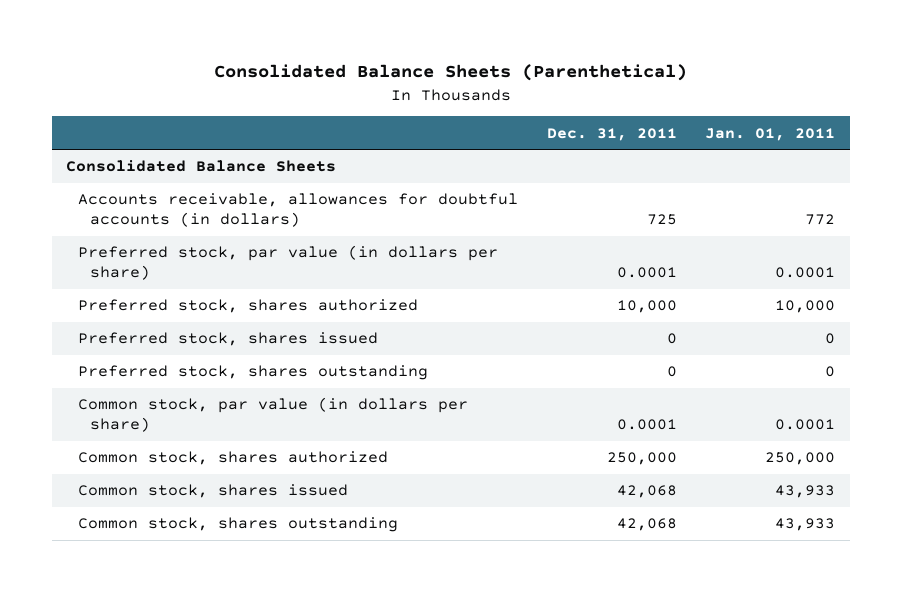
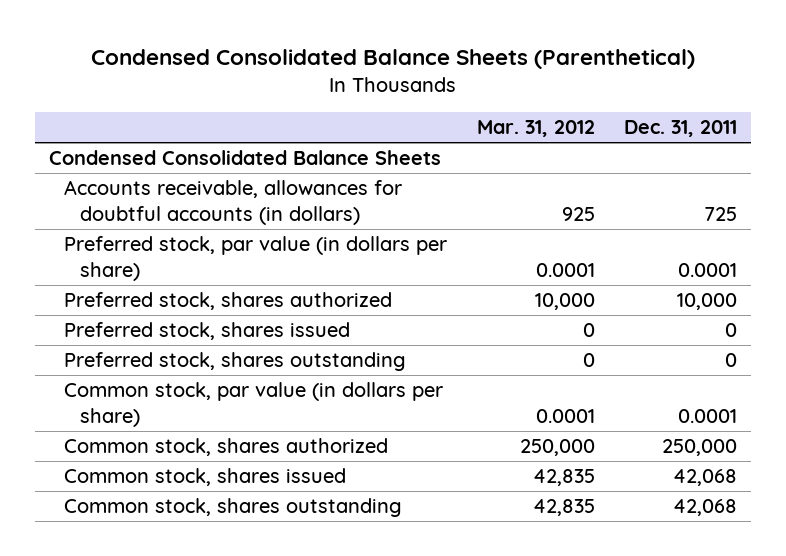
- Consolidated Balance Sheets (Parenthetical)
+ Condensed Consolidated Balance Sheets (Parenthetical)
- | Dec. 31, 2011 | Jan. 01, 2011
+ | Mar. 31, 2012 | Dec. 31, 2011
- Consolidated Balance Sheets
+ Condensed Consolidated Balance Sheets

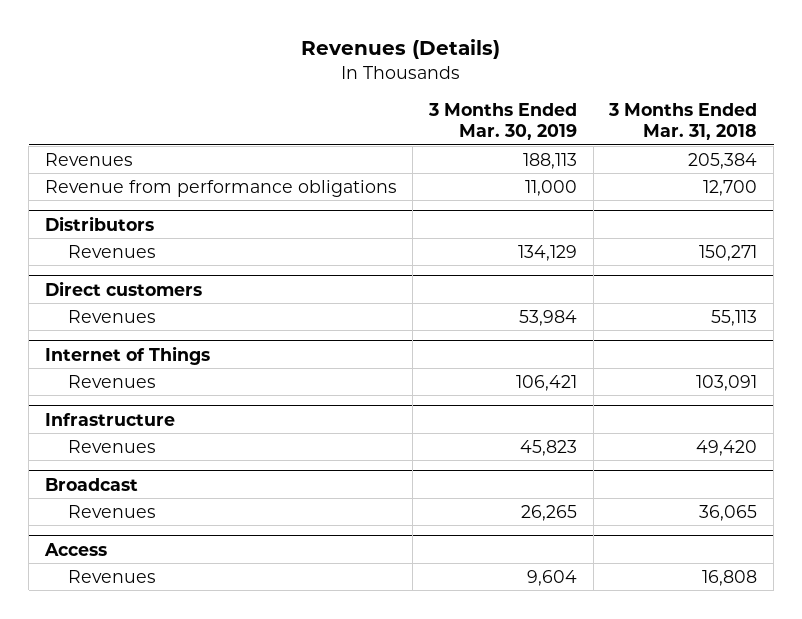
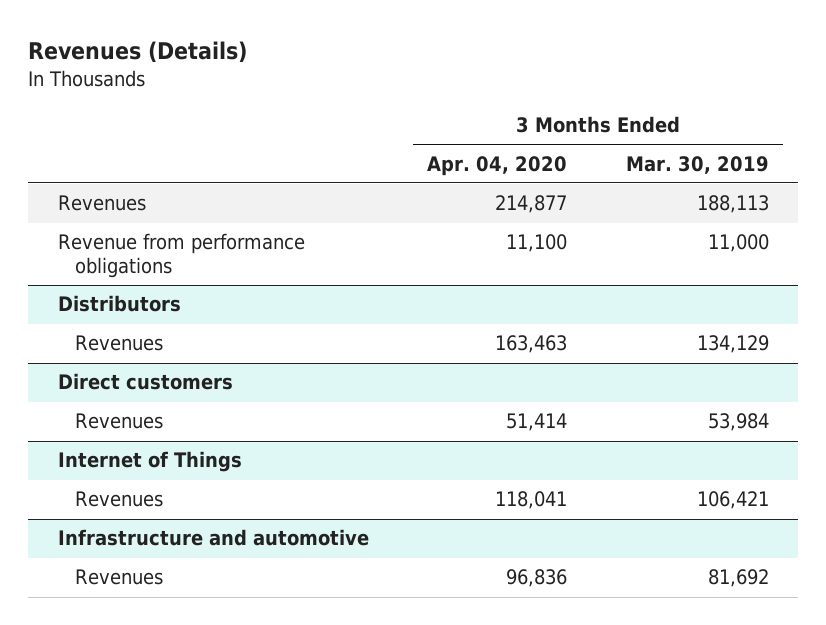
- | 3 Months Ended Mar. 30, 2019 | 3 Months Ended Mar. 31, 2018
+ | 3 Months Ended Apr. 04, 2020 | 3 Months Ended Mar. 30, 2019
- Infrastructure
- Revenues | 45,823 | 49,420
- Broadcast
- Revenues | 26,265 | 36,065
- Access
- Revenues | 9,604 | 16,808
+ Infrastructure and automotive
+ Revenues | 96,836 | 81,692

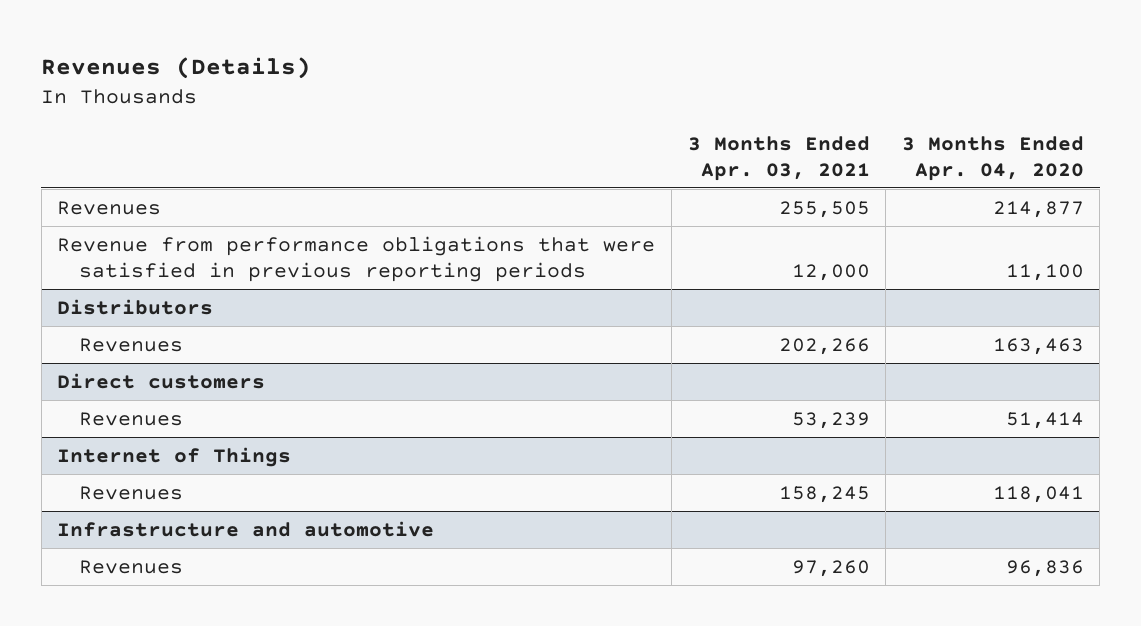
- | 3 Months Ended Apr. 04, 2020 | 3 Months Ended Mar. 30, 2019
+ | 3 Months Ended Apr. 03, 2021 | 3 Months Ended Apr. 04, 2020
- Revenue from performance obligations | 11,100 | 11,000
+ Revenue from performance obligations that were satisfied in previous reporting periods | 12,000 | 11,100

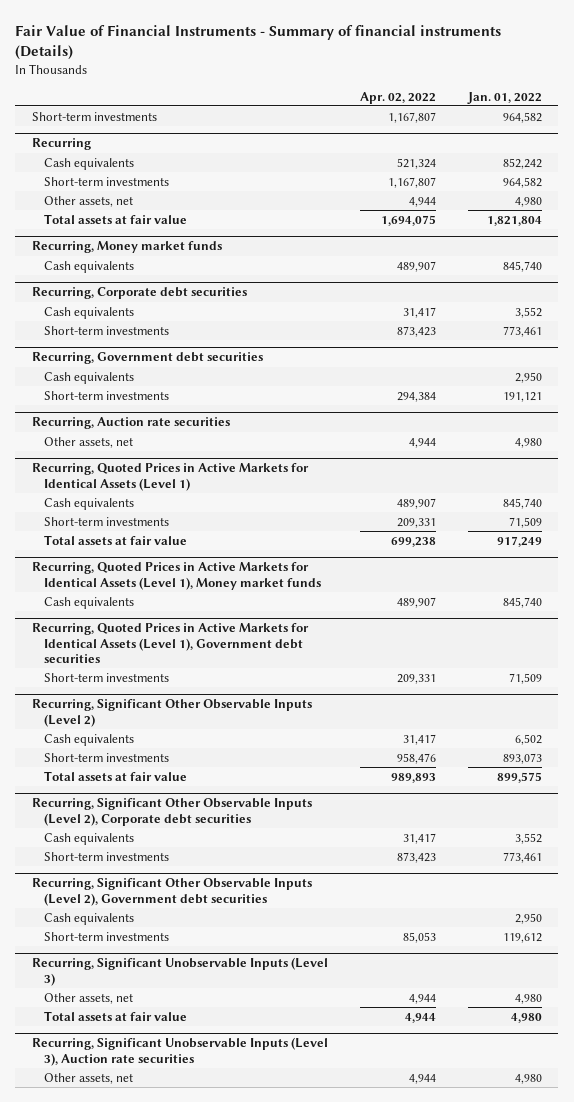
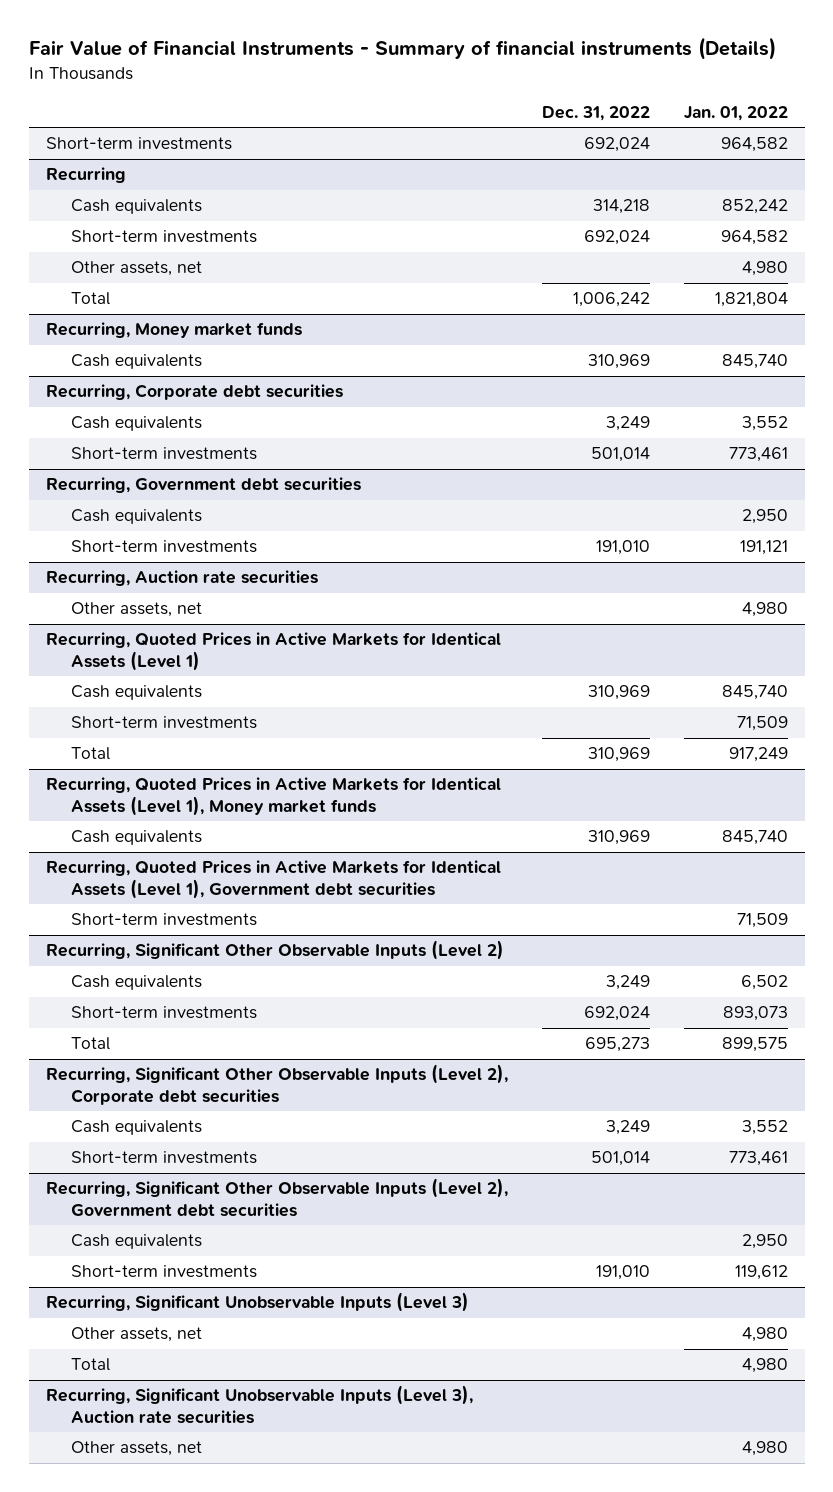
- | Apr. 02, 2022 | Jan. 01, 2022
+ | Dec. 31, 2022 | Jan. 01, 2022
@ Recurring
- Total assets at fair value | 1,694,075 | 1,821,804
+ Total | 1,006,242 | 1,821,804
@ Recurring, Quoted Prices in Active Markets for Identical Assets (Level 1)
- Total assets at fair value | 699,238 | 917,249
+ Total | 310,969 | 917,249
@ Recurring, Significant Other Observable Inputs (Level 2)
- Total assets at fair value | 989,893 | 899,575
+ Total | 695,273 | 899,575
@ Recurring, Significant Unobservable Inputs (Level 3)
- Total assets at fair value | 4,944 | 4,980
+ Total | | 4,980

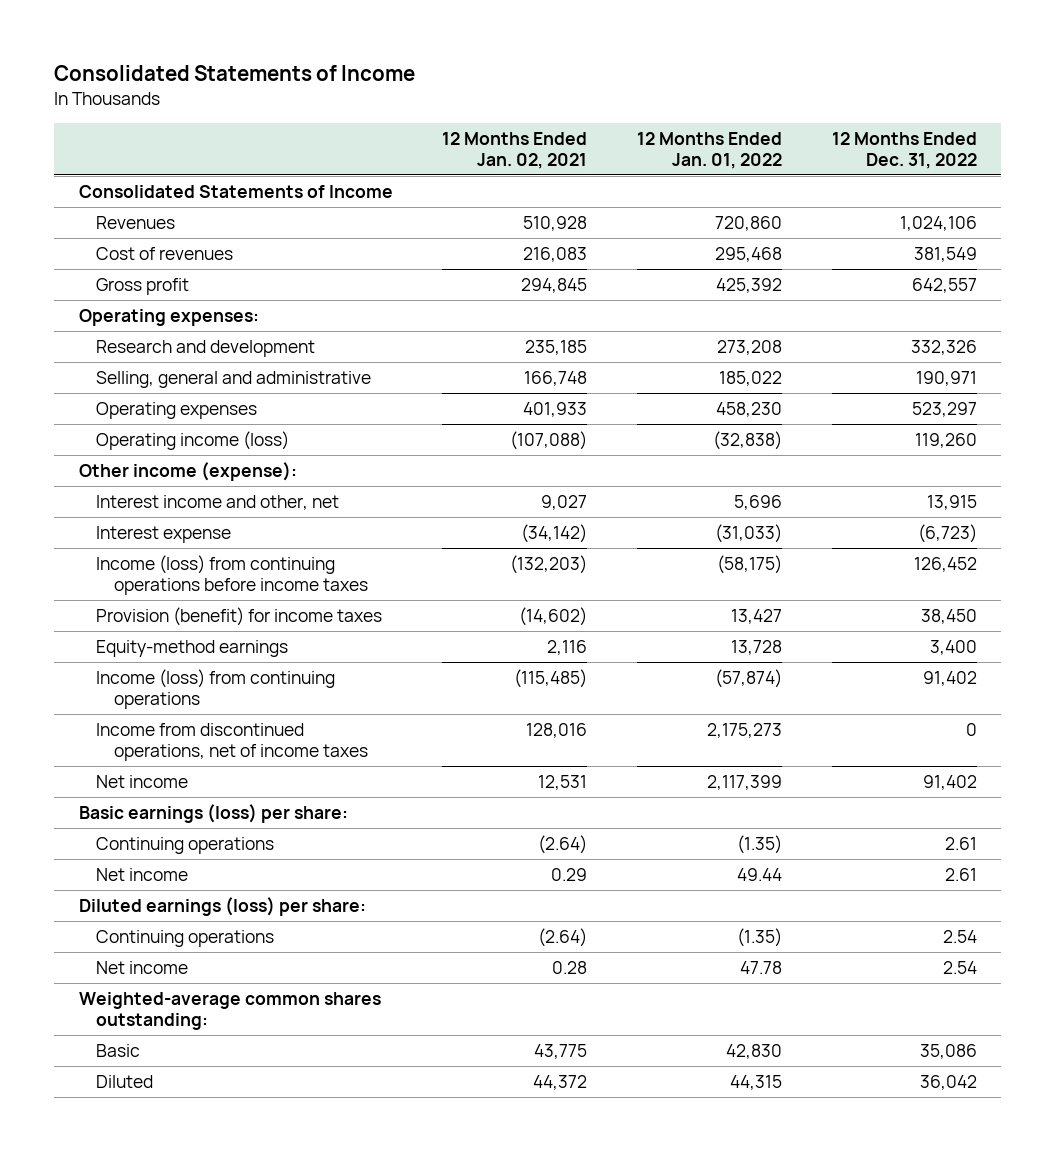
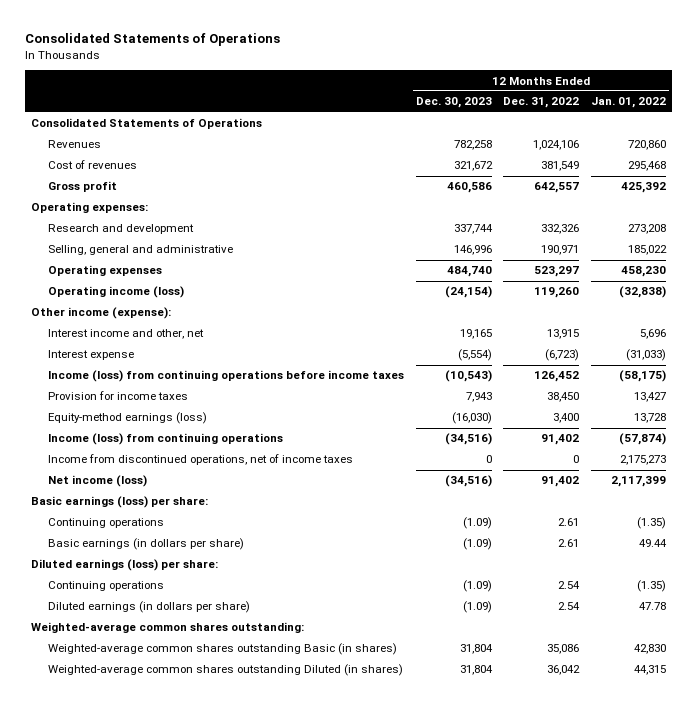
- Consolidated Statements of Income
+ Consolidated Statements of Operations
- | 12 Months Ended Jan. 02, 2021 | 12 Months Ended Jan. 01, 2022 | 12 Months Ended Dec. 31, 2022
+ | 12 Months Ended Dec. 30, 2023 | 12 Months Ended Dec. 31, 2022 | 12 Months Ended Jan. 01, 2022
- Consolidated Statements of Income
+ Consolidated Statements of Operations
- Provision (benefit) for income taxes | (14,602) | 13,427 | 38,450
- Equity-method earnings | 2,116 | 13,728 | 3,400
+ Provision for income taxes | 7,943 | 38,450 | 13,427
+ Equity-method earnings (loss) | (16,030) | 3,400 | 13,728
- Net income | 12,531 | 2,117,399 | 91,402
+ Net income (loss) | (34,516) | 91,402 | 2,117,399
- Net income | 0.29 | 49.44 | 2.61
+ Basic earnings (in dollars per share) | (1.09) | 2.61 | 49.44
- Net income | 0.28 | 47.78 | 2.54
+ Diluted earnings (in dollars per share) | (1.09) | 2.54 | 47.78
- Basic | 43,775 | 42,830 | 35,086
- Diluted | 44,372 | 44,315 | 36,042
+ Weighted-average common shares outstanding Basic (in shares) | 31,804 | 35,086 | 42,830
+ Weighted-average common shares outstanding Diluted (in shares) | 31,804 | 36,042 | 44,315

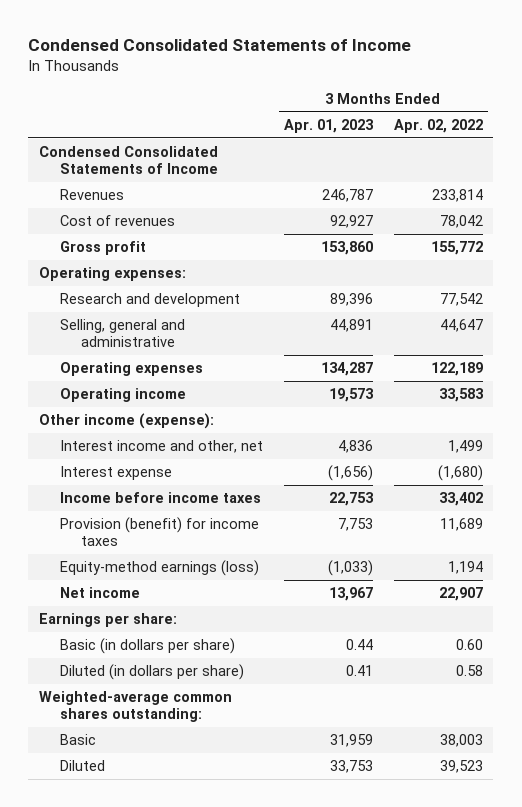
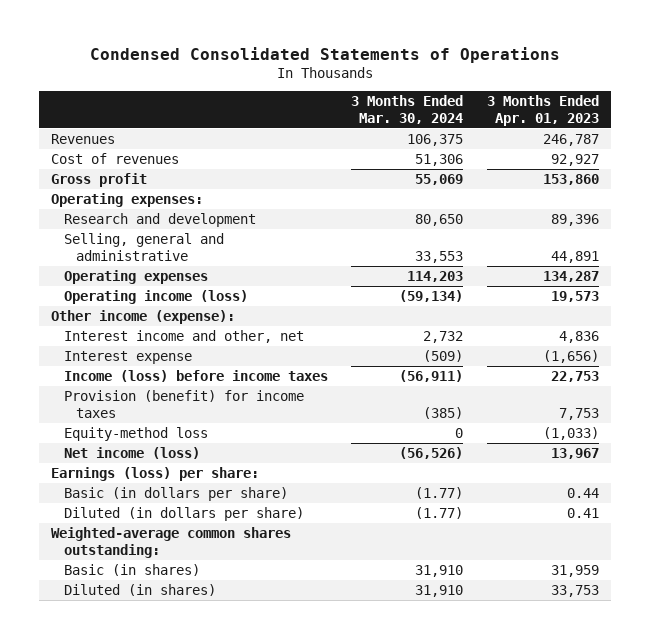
- Condensed Consolidated Statements of Income
+ Condensed Consolidated Statements of Operations
- | 3 Months Ended Apr. 01, 2023 | 3 Months Ended Apr. 02, 2022
+ | 3 Months Ended Mar. 30, 2024 | 3 Months Ended Apr. 01, 2023
- Condensed Consolidated Statements of Income
- Operating income | 19,573 | 33,583
+ Operating income (loss) | (59,134) | 19,573
- Income before income taxes | 22,753 | 33,402
+ Income (loss) before income taxes | (56,911) | 22,753
- Equity-method earnings (loss) | (1,033) | 1,194
- Net income | 13,967 | 22,907
- Earnings per share:
+ Equity-method loss | 0 | (1,033)
+ Net income (loss) | (56,526) | 13,967
+ Earnings (loss) per share:
- Basic | 31,959 | 38,003
- Diluted | 33,753 | 39,523
+ Basic (in shares) | 31,910 | 31,959
+ Diluted (in shares) | 31,910 | 33,753

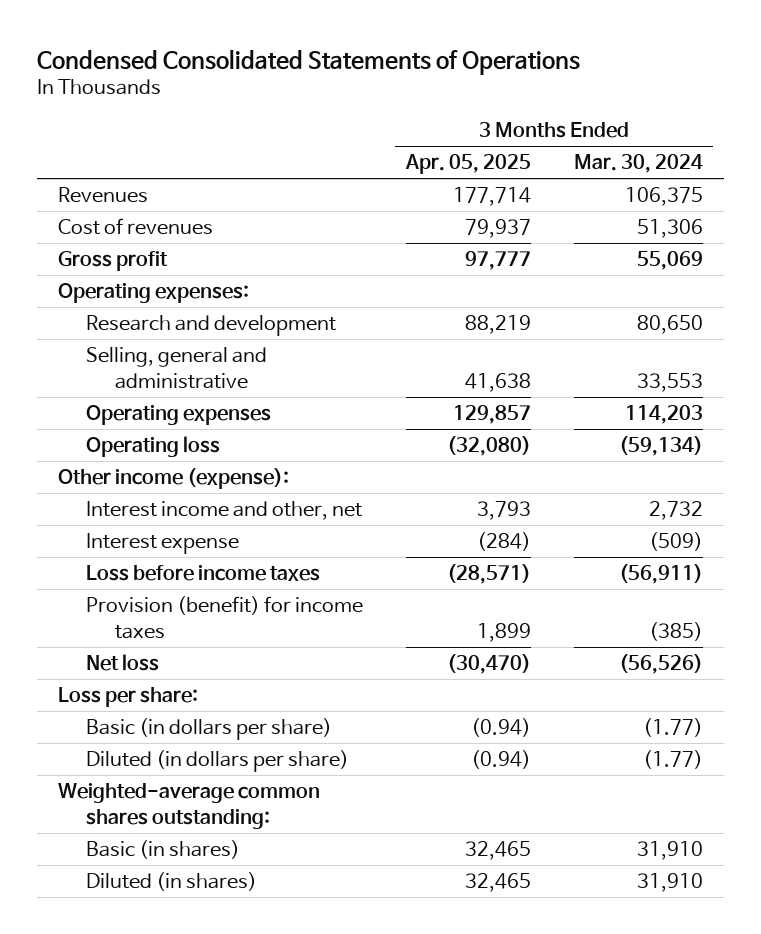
- | 3 Months Ended Mar. 30, 2024 | 3 Months Ended Apr. 01, 2023
+ | 3 Months Ended Apr. 05, 2025 | 3 Months Ended Mar. 30, 2024
- Operating income (loss) | (59,134) | 19,573
+ Operating loss | (32,080) | (59,134)
- Income (loss) before income taxes | (56,911) | 22,753
+ Loss before income taxes | (28,571) | (56,911)
- Equity-method loss | 0 | (1,033)
- Net income (loss) | (56,526) | 13,967
- Earnings (loss) per share:
+ Net loss | (30,470) | (56,526)
+ Loss per share:

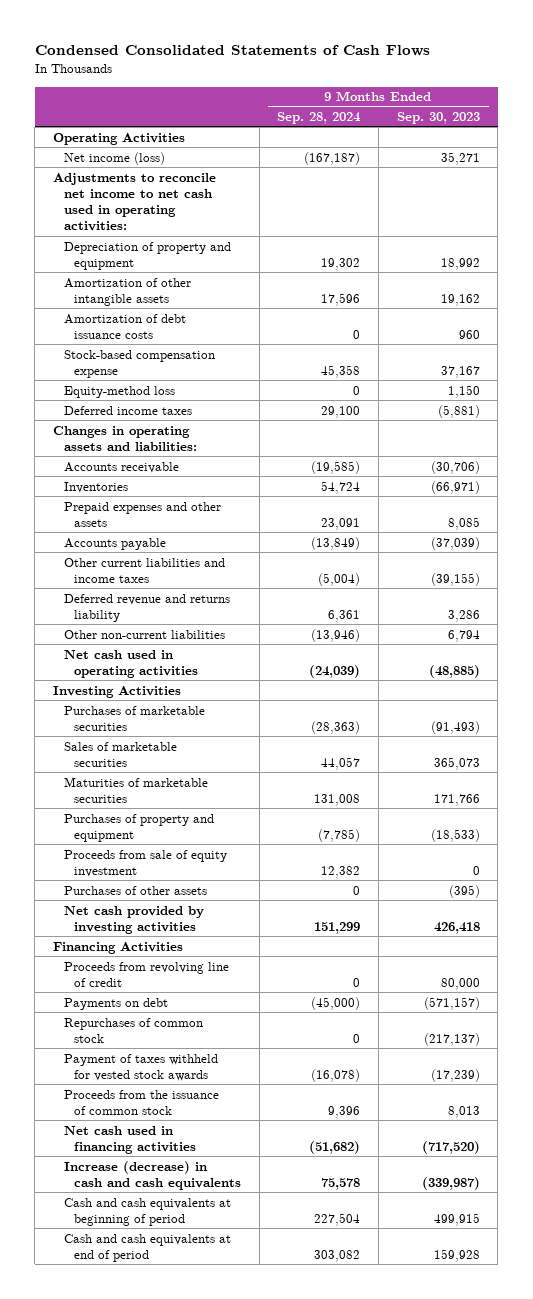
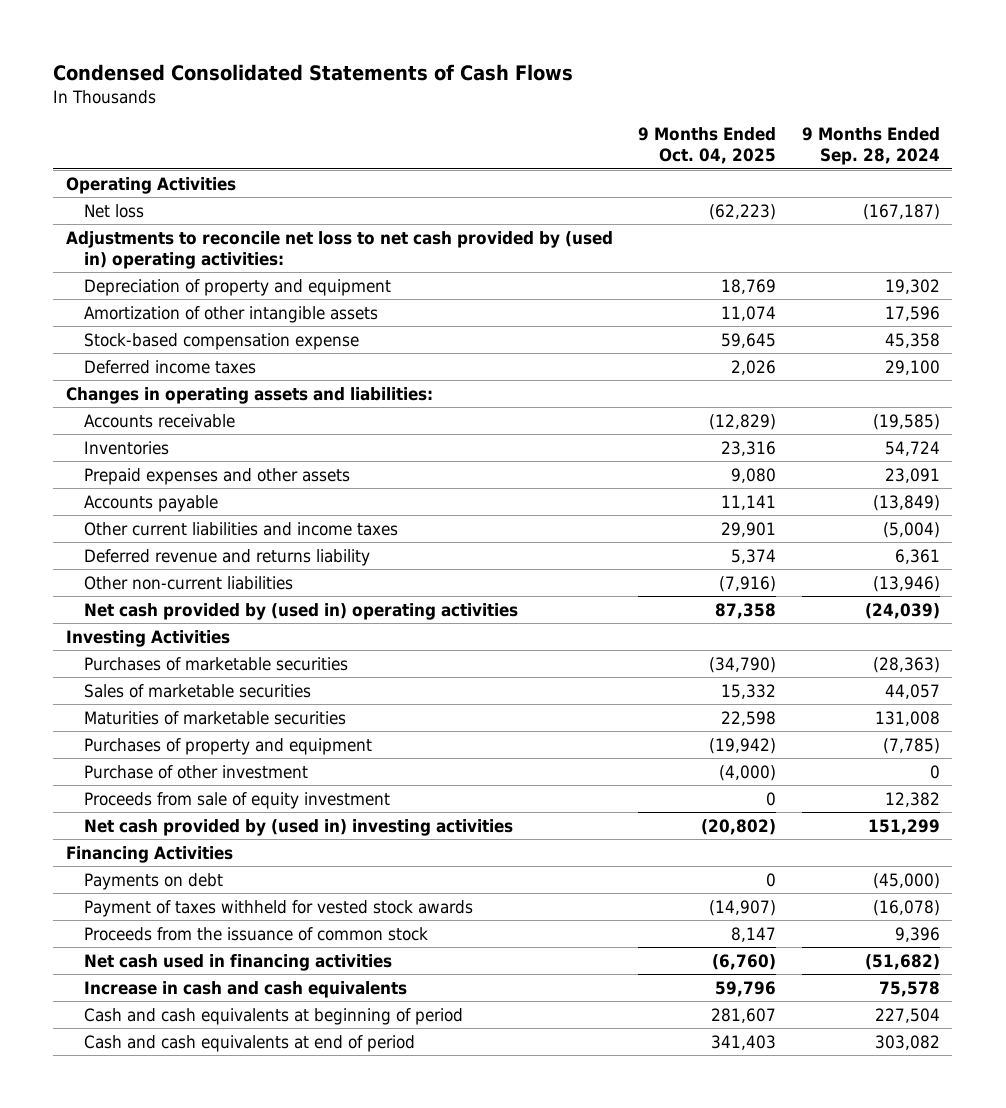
- | 9 Months Ended Sep. 28, 2024 | 9 Months Ended Sep. 30, 2023
+ | 9 Months Ended Oct. 04, 2025 | 9 Months Ended Sep. 28, 2024
- Net income (loss) | (167,187) | 35,271
- Adjustments to reconcile net income to net cash used in operating activities:
+ Net loss | (62,223) | (167,187)
+ Adjustments to reconcile net loss to net cash provided by (used in) operating activities:
- Amortization of debt issuance costs | 0 | 960
- Equity-method loss | 0 | 1,150
- Net cash used in operating activities | (24,039) | (48,885)
+ Net cash provided by (used in) operating activities | 87,358 | (24,039)
+ Purchase of other investment | (4,000) | 0
- Purchases of other assets | 0 | (395)
- Net cash provided by investing activities | 151,299 | 426,418
+ Net cash provided by (used in) investing activities | (20,802) | 151,299
- Proceeds from revolving line of credit | 0 | 80,000
- Repurchases of common stock | 0 | (217,137)
- Increase (decrease) in cash and cash equivalents | 75,578 | (339,987)
+ Increase in cash and cash equivalents | 59,796 | 75,578

